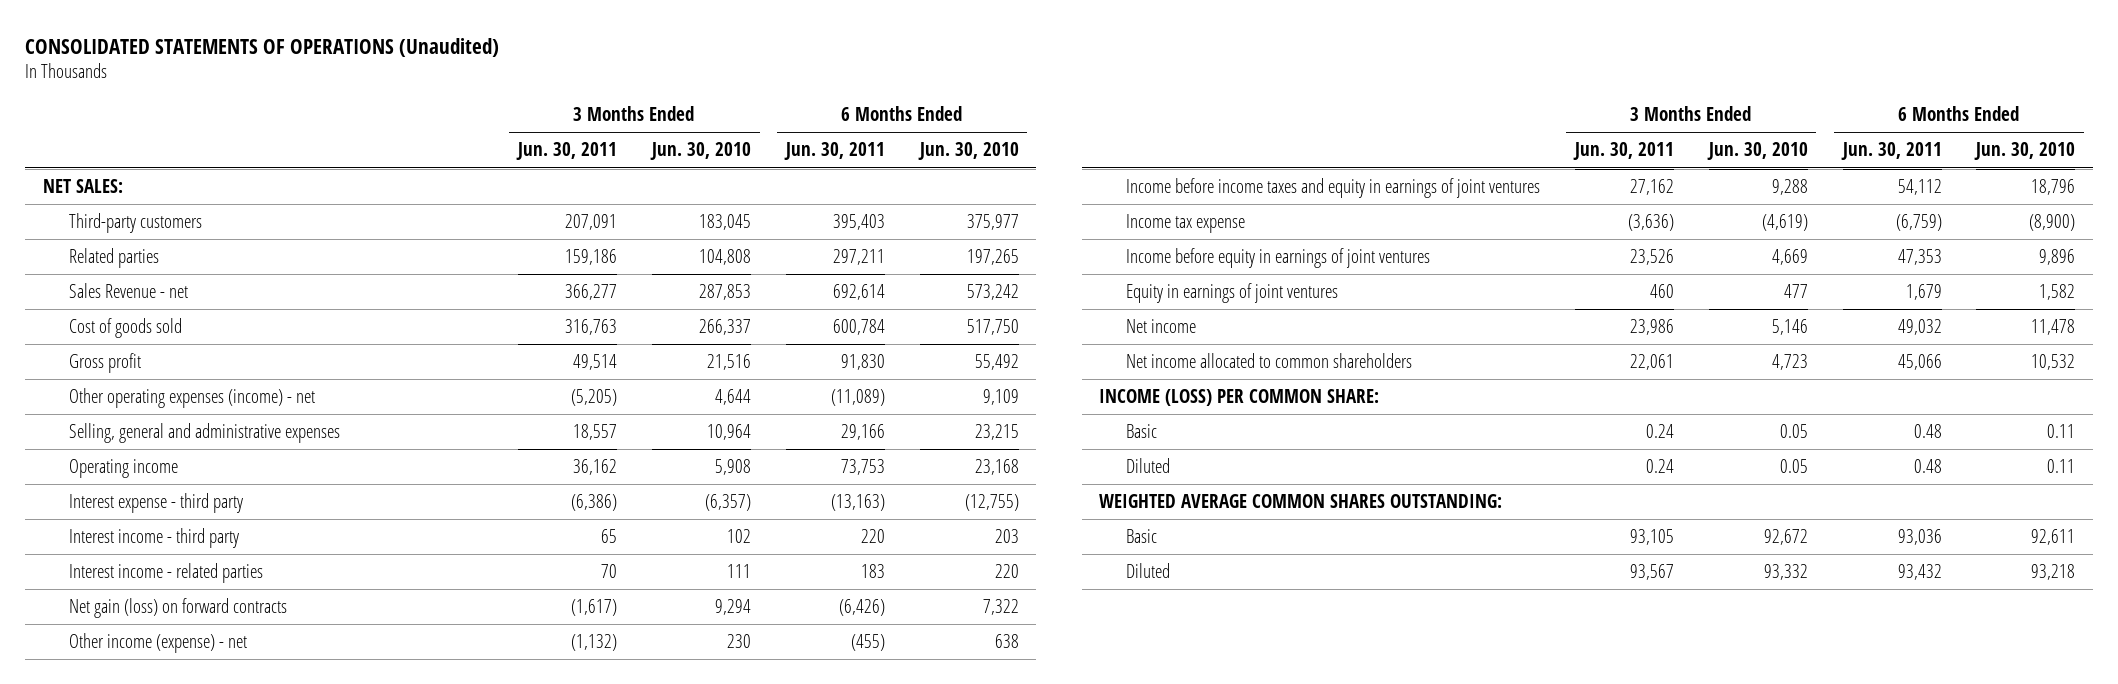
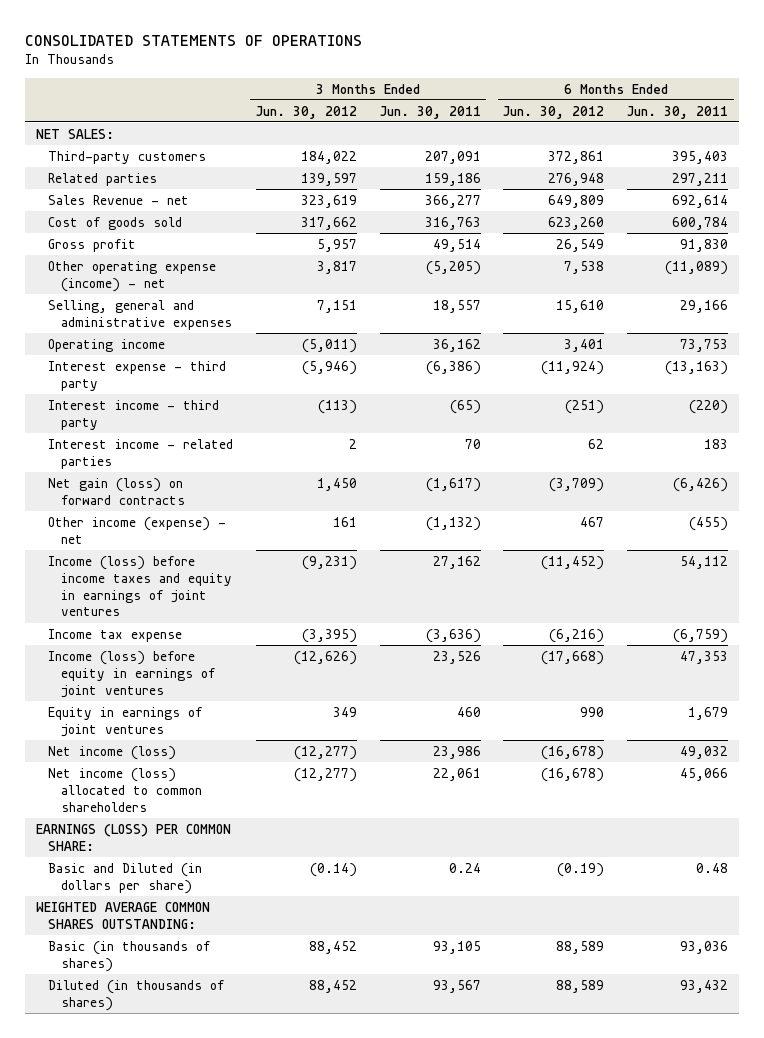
- CONSOLIDATED STATEMENTS OF OPERATIONS (Unaudited)
+ CONSOLIDATED STATEMENTS OF OPERATIONS
- | 3 Months Ended Jun. 30, 2011 | 3 Months Ended Jun. 30, 2010 | 6 Months Ended Jun. 30, 2011 | 6 Months Ended Jun. 30, 2010
+ | 3 Months Ended Jun. 30, 2012 | 3 Months Ended Jun. 30, 2011 | 6 Months Ended Jun. 30, 2012 | 6 Months Ended Jun. 30, 2011
- Other operating expenses (income) - net | (5,205) | 4,644 | (11,089) | 9,109
+ Other operating expense (income) - net | 3,817 | (5,205) | 7,538 | (11,089)
- Interest income - third party | 65 | 102 | 220 | 203
+ Interest income - third party | (113) | (65) | (251) | (220)
- Income before income taxes and equity in earnings of joint ventures | 27,162 | 9,288 | 54,112 | 18,796
+ Income (loss) before income taxes and equity in earnings of joint ventures | (9,231) | 27,162 | (11,452) | 54,112
- Income before equity in earnings of joint ventures | 23,526 | 4,669 | 47,353 | 9,896
+ Income (loss) before equity in earnings of joint ventures | (12,626) | 23,526 | (17,668) | 47,353
- Net income | 23,986 | 5,146 | 49,032 | 11,478
- Net income allocated to common shareholders | 22,061 | 4,723 | 45,066 | 10,532
- INCOME (LOSS) PER COMMON SHARE:
- Basic | 0.24 | 0.05 | 0.48 | 0.11
- Diluted | 0.24 | 0.05 | 0.48 | 0.11
+ Net income (loss) | (12,277) | 23,986 | (16,678) | 49,032
+ Net income (loss) allocated to common shareholders | (12,277) | 22,061 | (16,678) | 45,066
+ EARNINGS (LOSS) PER COMMON SHARE:
+ Basic and Diluted (in dollars per share) | (0.14) | 0.24 | (0.19) | 0.48
- Basic | 93,105 | 92,672 | 93,036 | 92,611
- Diluted | 93,567 | 93,332 | 93,432 | 93,218
+ Basic (in thousands of shares) | 88,452 | 93,105 | 88,589 | 93,036
+ Diluted (in thousands of shares) | 88,452 | 93,567 | 88,589 | 93,432

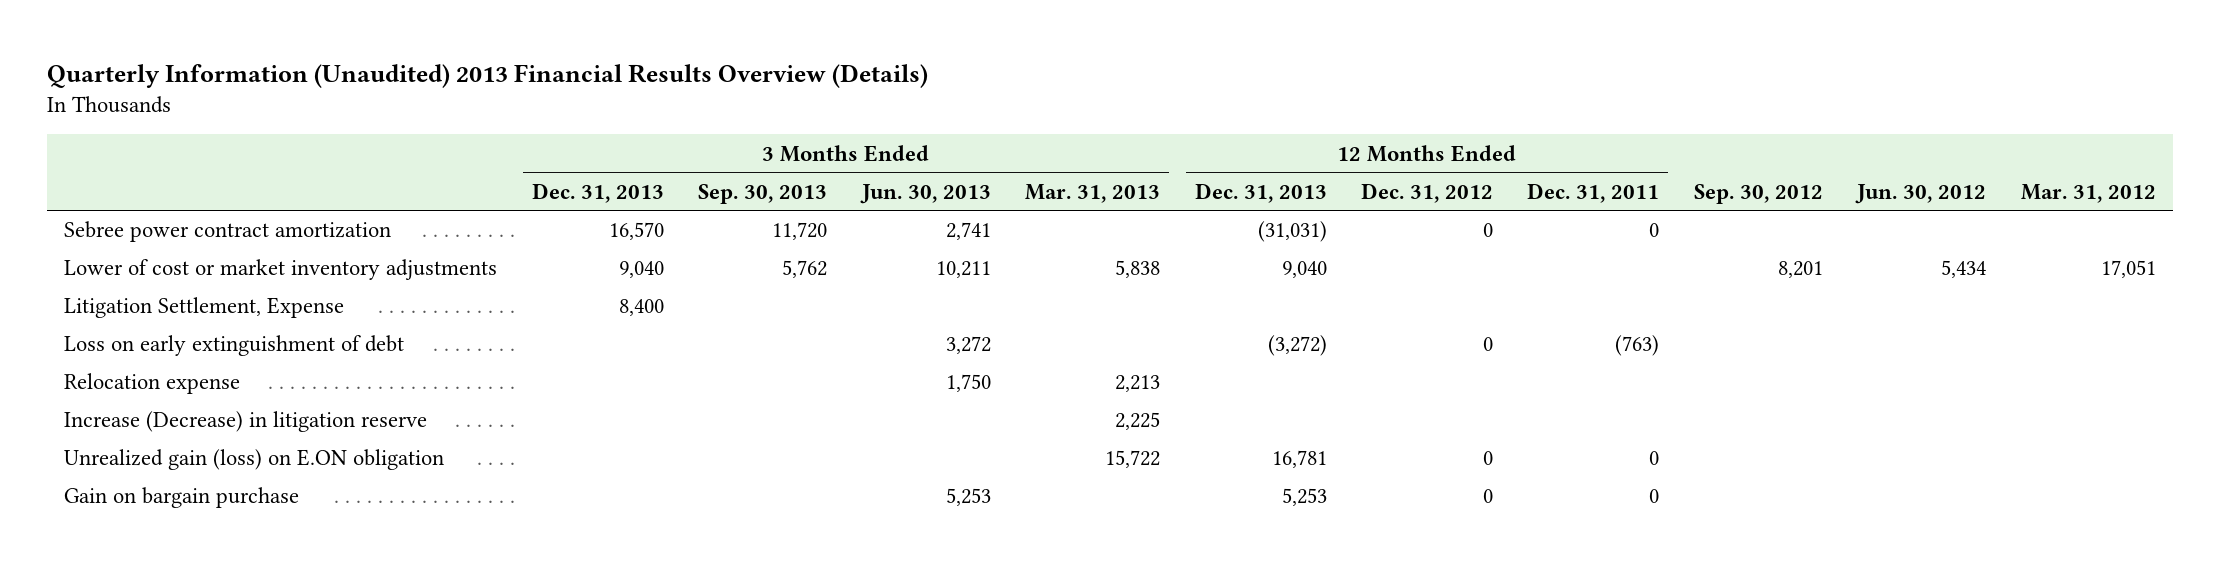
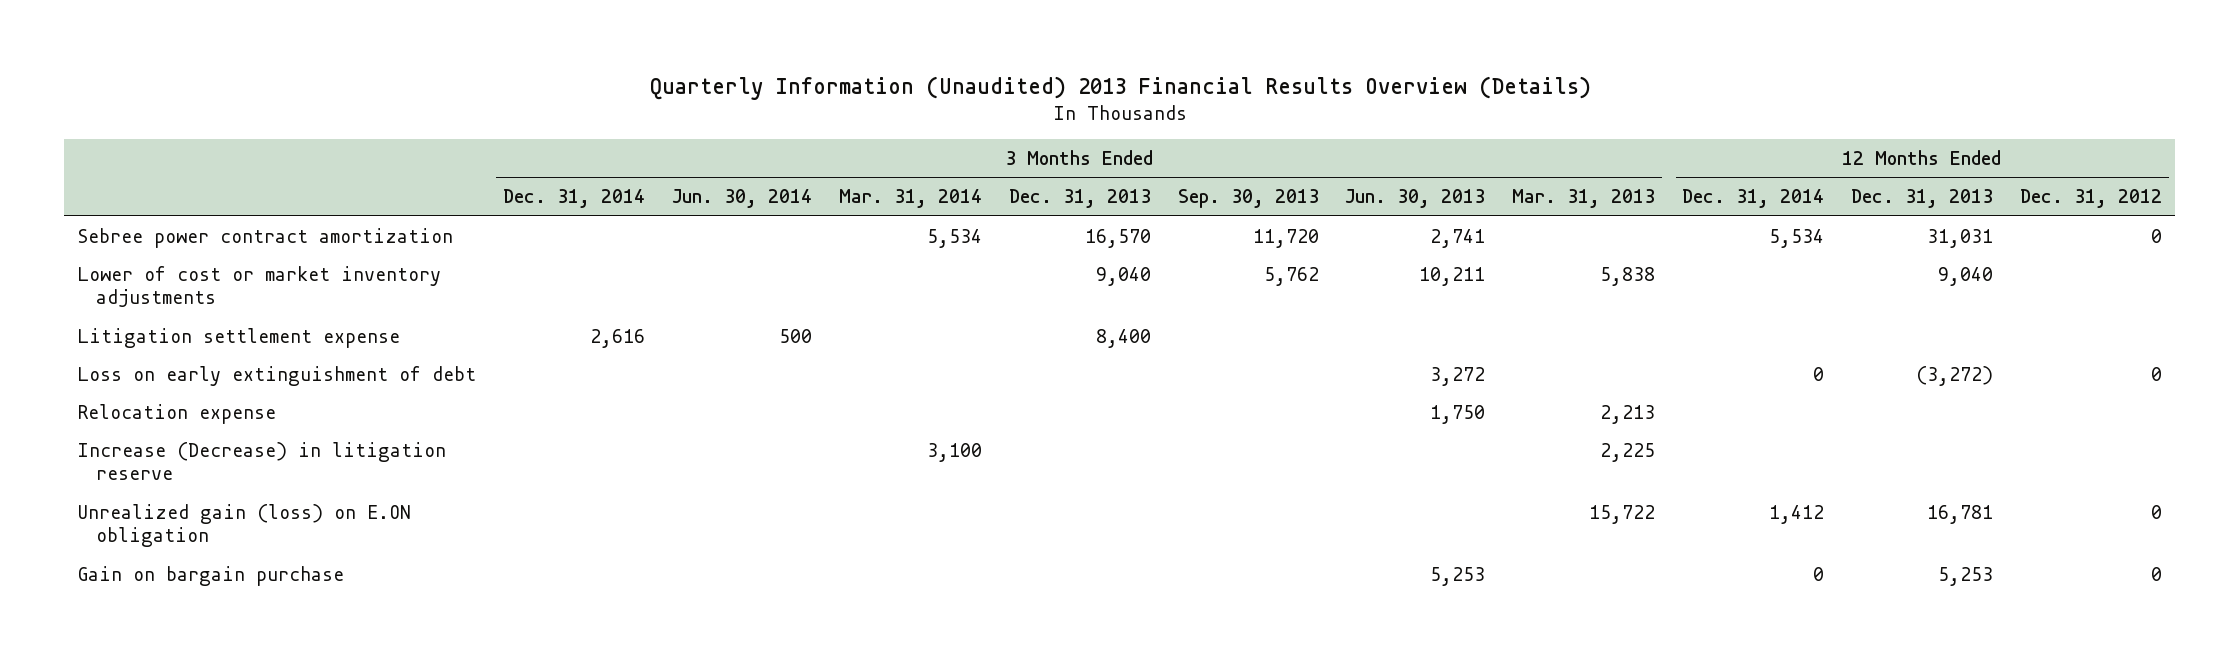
- | 3 Months Ended Dec. 31, 2013 | 3 Months Ended Sep. 30, 2013 | 3 Months Ended Jun. 30, 2013 | 3 Months Ended Mar. 31, 2013 | 12 Months Ended Dec. 31, 2013 | 12 Months Ended Dec. 31, 2012 | 12 Months Ended Dec. 31, 2011 | Sep. 30, 2012 | Jun. 30, 2012 | Mar. 31, 2012
+ | 3 Months Ended Dec. 31, 2014 | 3 Months Ended Jun. 30, 2014 | 3 Months Ended Mar. 31, 2014 | 3 Months Ended Dec. 31, 2013 | 3 Months Ended Sep. 30, 2013 | 3 Months Ended Jun. 30, 2013 | 3 Months Ended Mar. 31, 2013 | 12 Months Ended Dec. 31, 2014 | 12 Months Ended Dec. 31, 2013 | 12 Months Ended Dec. 31, 2012
- Sebree power contract amortization | 16,570 | 11,720 | 2,741 | | (31,031) | 0 | 0 | | |
+ Sebree power contract amortization | | | 5,534 | 16,570 | 11,720 | 2,741 | | 5,534 | 31,031 | 0
- Litigation Settlement, Expense | 8,400 | | | | | | | | |
+ Litigation settlement expense | 2,616 | 500 | | 8,400 | | | | | |

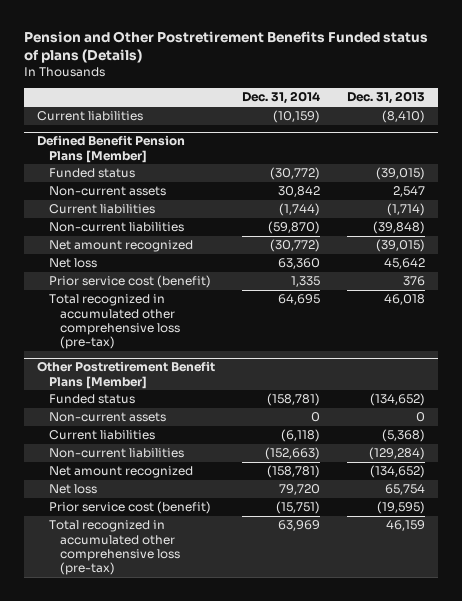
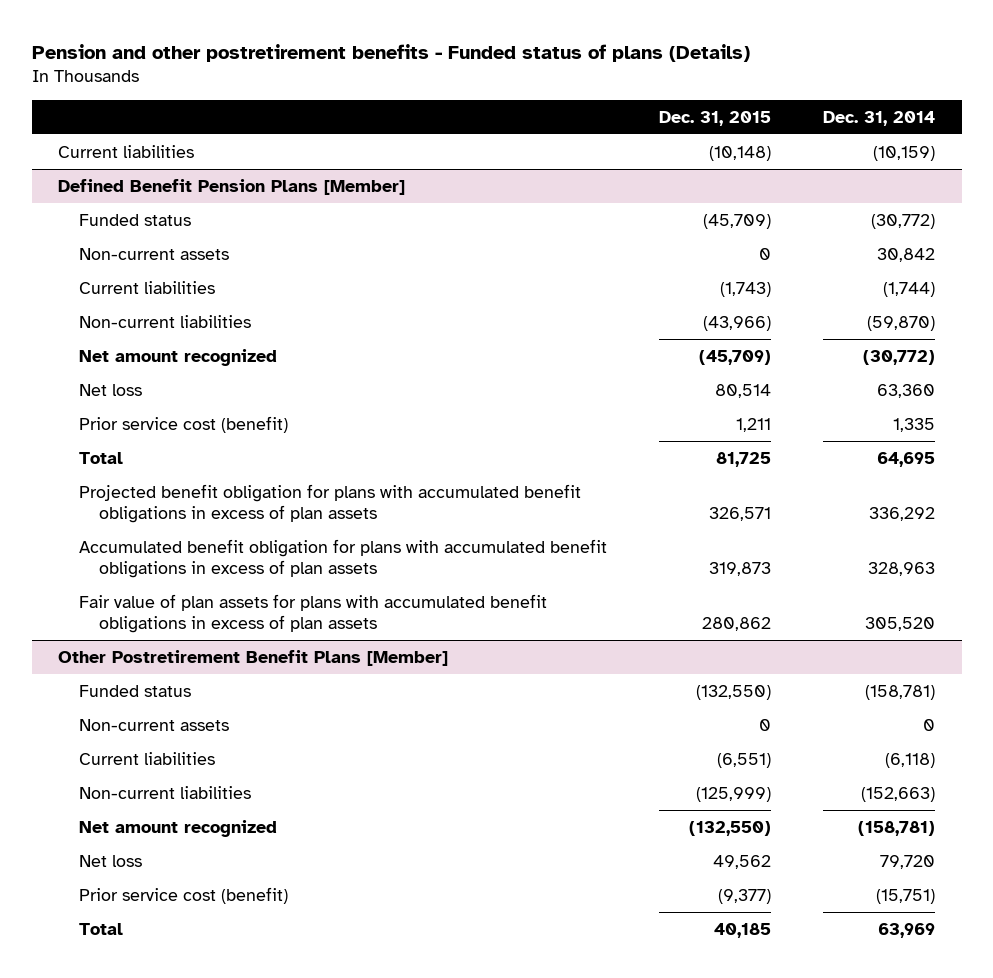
- Pension and Other Postretirement Benefits Funded status of plans (Details)
+ Pension and other postretirement benefits - Funded status of plans (Details)
- | Dec. 31, 2014 | Dec. 31, 2013
+ | Dec. 31, 2015 | Dec. 31, 2014
@ Defined Benefit Pension Plans [Member]
- Total recognized in accumulated other comprehensive loss (pre-tax) | 64,695 | 46,018
+ Total | 81,725 | 64,695
+ Projected benefit obligation for plans with accumulated benefit obligations in excess of plan assets | 326,571 | 336,292
+ Accumulated benefit obligation for plans with accumulated benefit obligations in excess of plan assets | 319,873 | 328,963
+ Fair value of plan assets for plans with accumulated benefit obligations in excess of plan assets | 280,862 | 305,520
@ Other Postretirement Benefit Plans [Member]
- Total recognized in accumulated other comprehensive loss (pre-tax) | 63,969 | 46,159
+ Total | 40,185 | 63,969

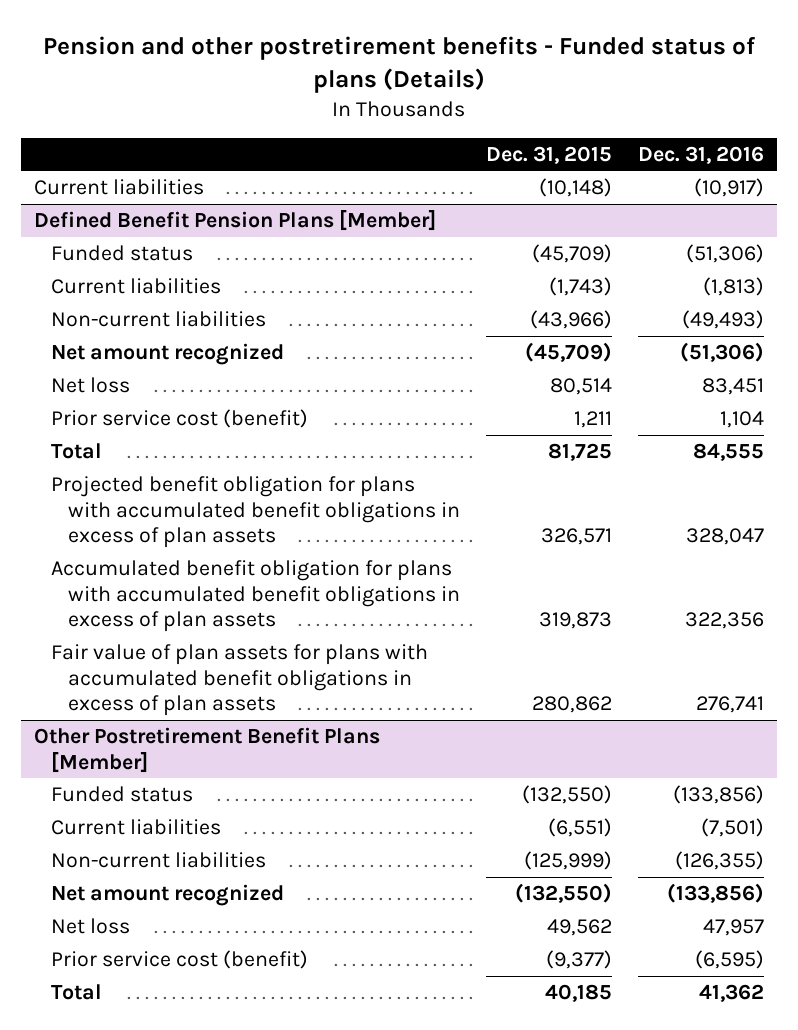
- | Dec. 31, 2015 | Dec. 31, 2014
+ | Dec. 31, 2015 | Dec. 31, 2016
@ Defined Benefit Pension Plans [Member]
- Non-current assets | 0 | 30,842
@ Other Postretirement Benefit Plans [Member]
- Non-current assets | 0 | 0

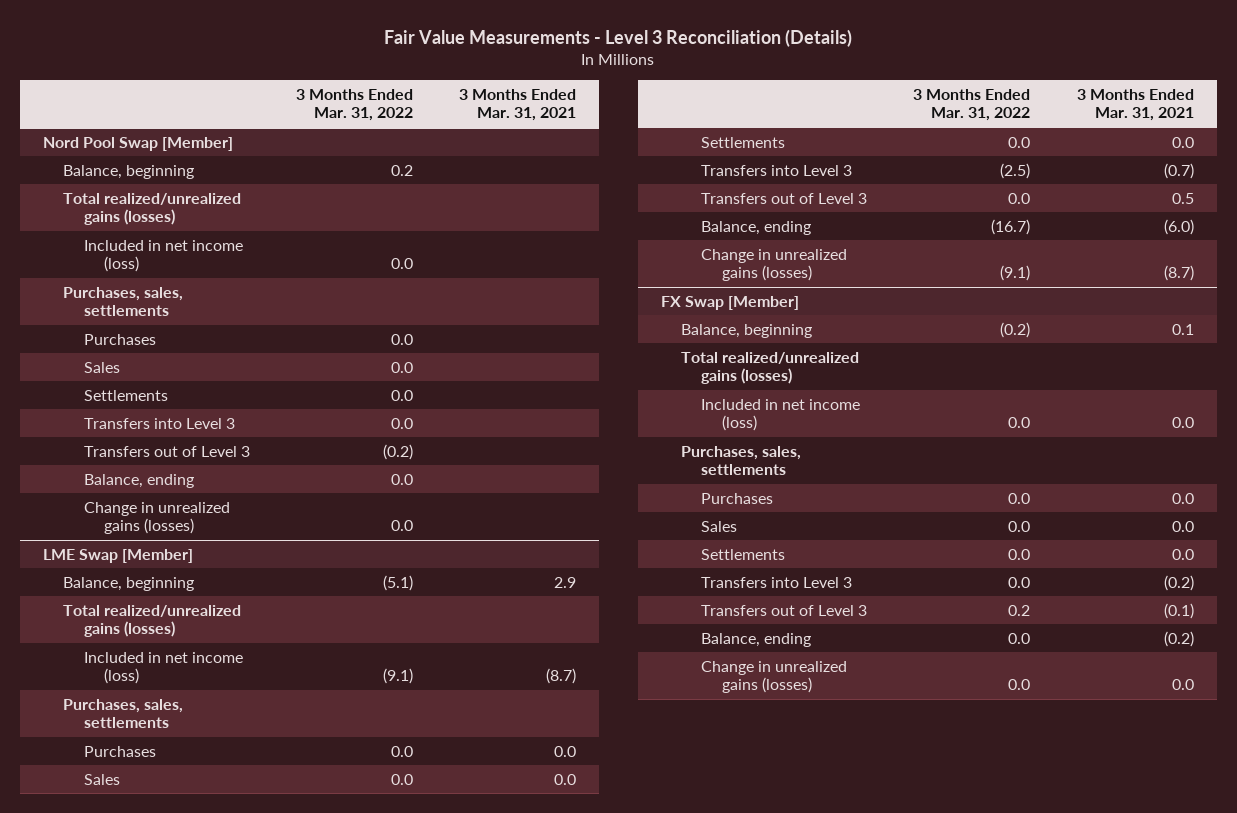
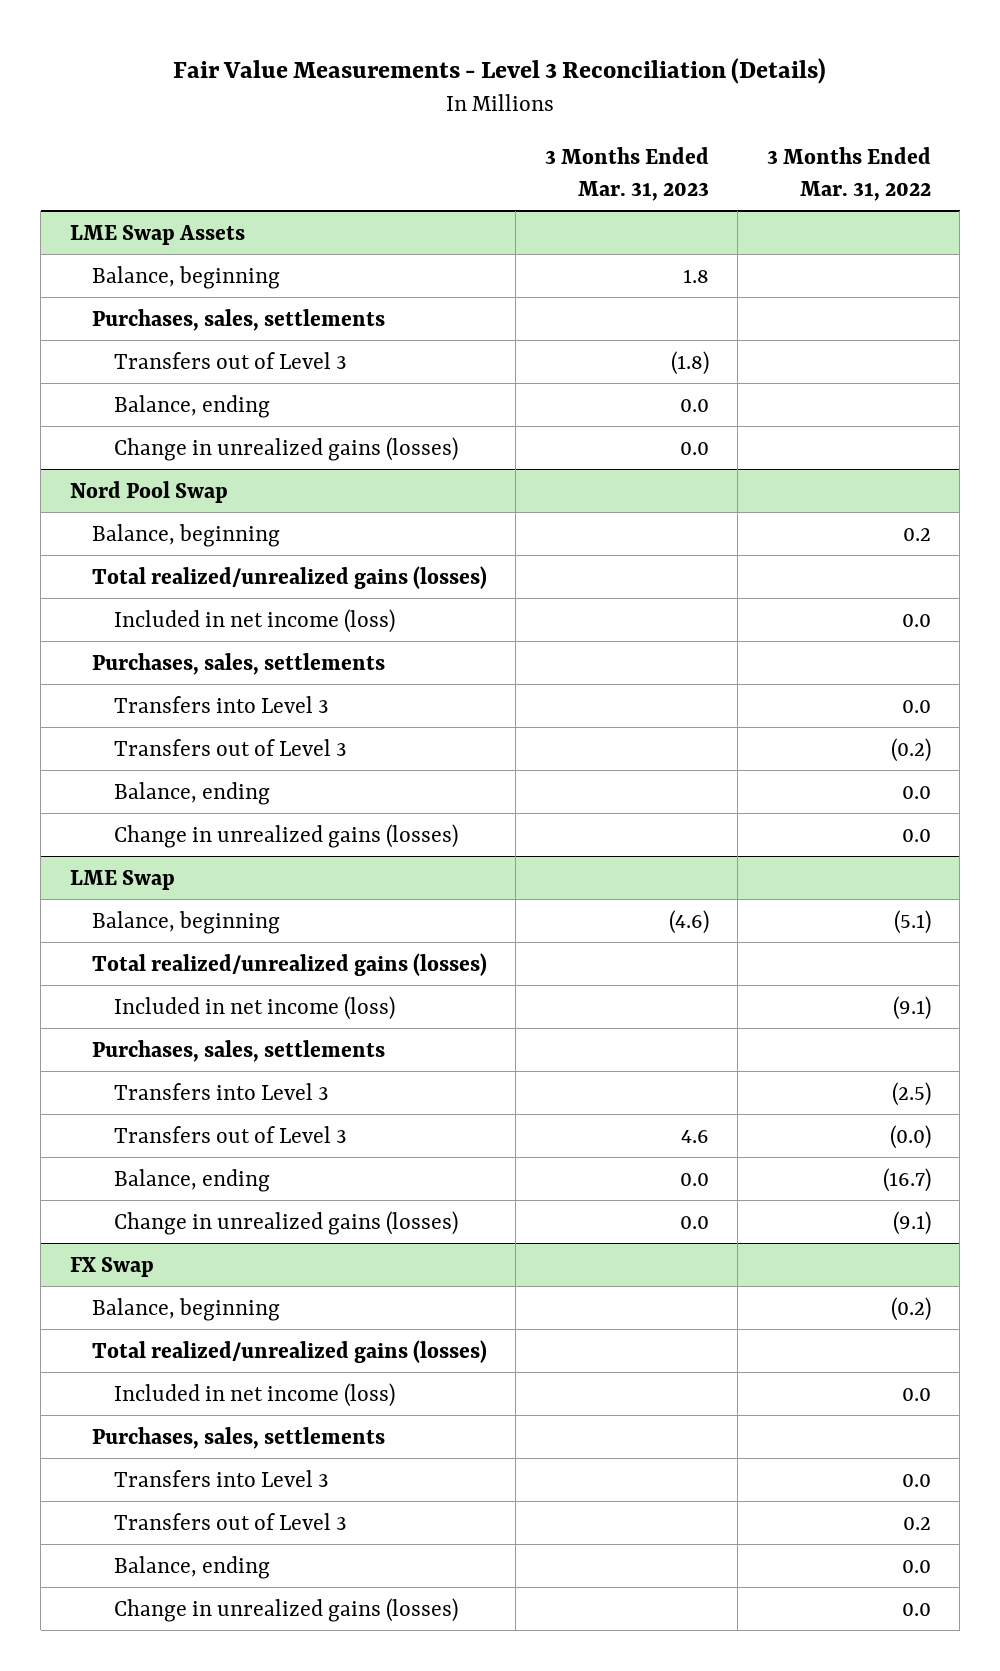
- | 3 Months Ended Mar. 31, 2022 | 3 Months Ended Mar. 31, 2021
+ | 3 Months Ended Mar. 31, 2023 | 3 Months Ended Mar. 31, 2022
- Nord Pool Swap [Member]
+ LME Swap Assets
+ Balance, beginning | 1.8 |
+ Purchases, sales, settlements
+ Transfers out of Level 3 | (1.8) |
+ Balance, ending | 0.0 |
+ Change in unrealized gains (losses) | 0.0 |
+ Nord Pool Swap
- Purchases | 0.0 |
- Sales | 0.0 |
- Settlements | 0.0 |
- LME Swap [Member]
+ LME Swap
- Purchases | 0.0 | 0.0
- Sales | 0.0 | 0.0
- Settlements | 0.0 | 0.0
- Transfers out of Level 3 | 0.0 | 0.5
+ Transfers out of Level 3 | 4.6 | (0.0)
- FX Swap [Member]
+ FX Swap
- Purchases | 0.0 | 0.0
- Sales | 0.0 | 0.0
- Settlements | 0.0 | 0.0

